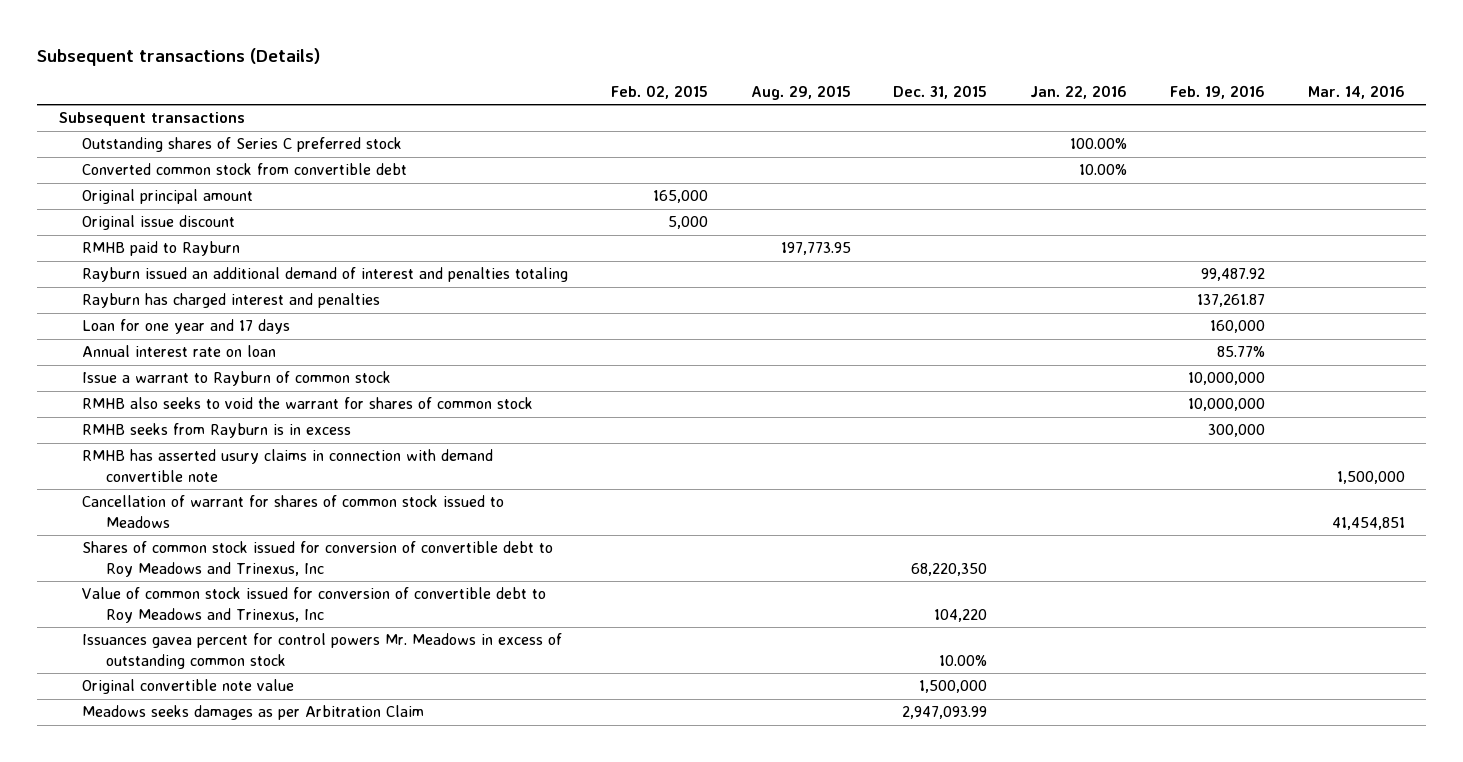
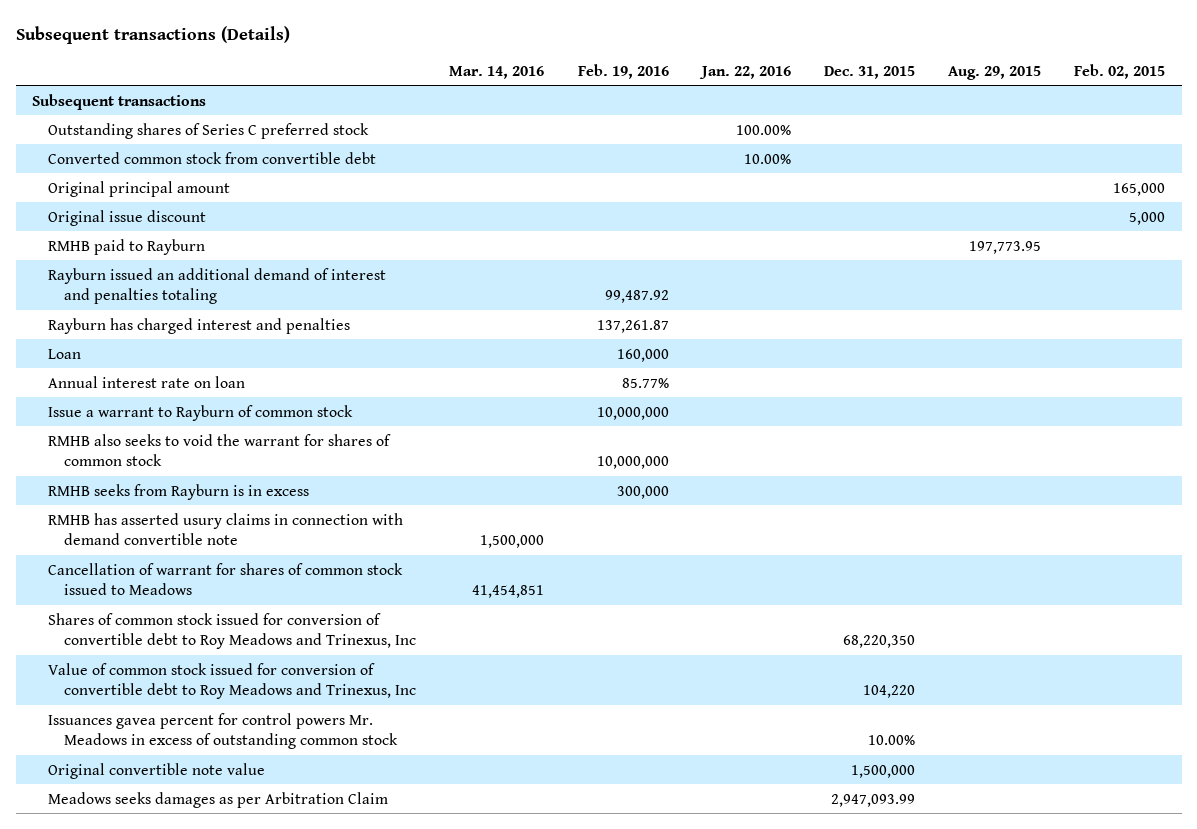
- | Feb. 02, 2015 | Aug. 29, 2015 | Dec. 31, 2015 | Jan. 22, 2016 | Feb. 19, 2016 | Mar. 14, 2016
+ | Mar. 14, 2016 | Feb. 19, 2016 | Jan. 22, 2016 | Dec. 31, 2015 | Aug. 29, 2015 | Feb. 02, 2015
- Loan for one year and 17 days | | | | | 160,000 |
+ Loan | | 160,000 | | | |

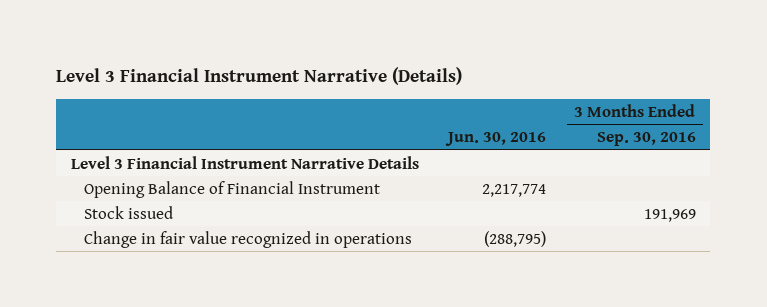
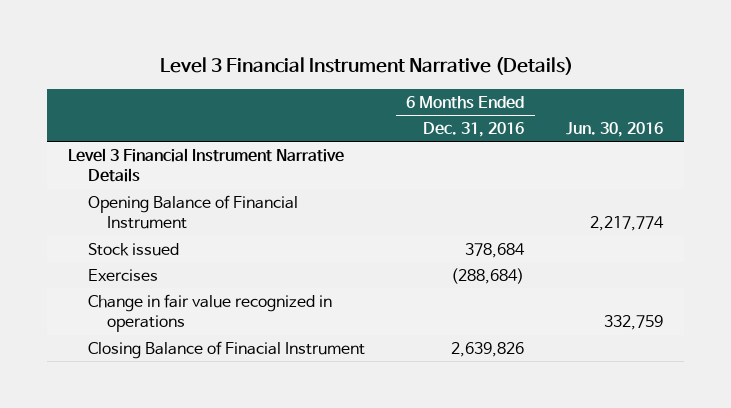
- | Jun. 30, 2016 | 3 Months Ended Sep. 30, 2016
+ | 6 Months Ended Dec. 31, 2016 | Jun. 30, 2016
- Change in fair value recognized in operations | (288,795) |
+ Exercises | (288,684) |
+ Change in fair value recognized in operations | | 332,759
+ Closing Balance of Finacial Instrument | 2,639,826 |

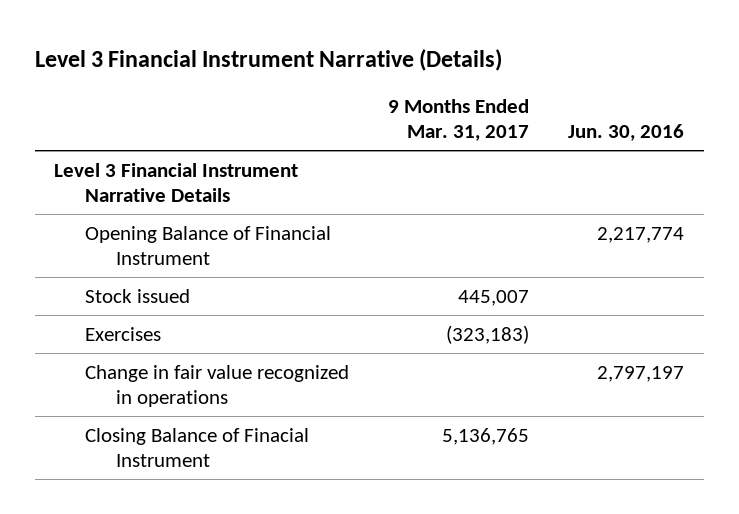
- | 6 Months Ended Dec. 31, 2016 | Jun. 30, 2016
+ | 9 Months Ended Mar. 31, 2017 | Jun. 30, 2016
- Change in fair value recognized in operations | | 332,759
+ Change in fair value recognized in operations | | 2,797,197

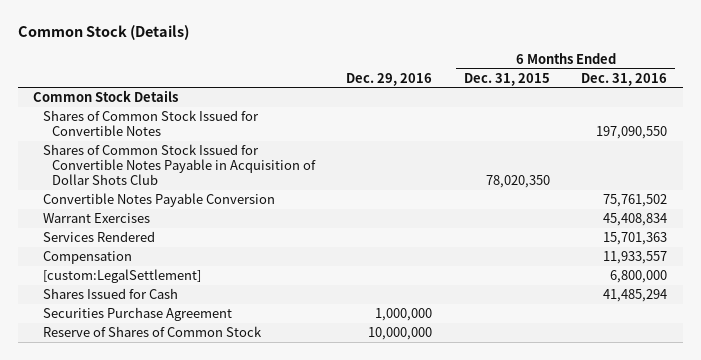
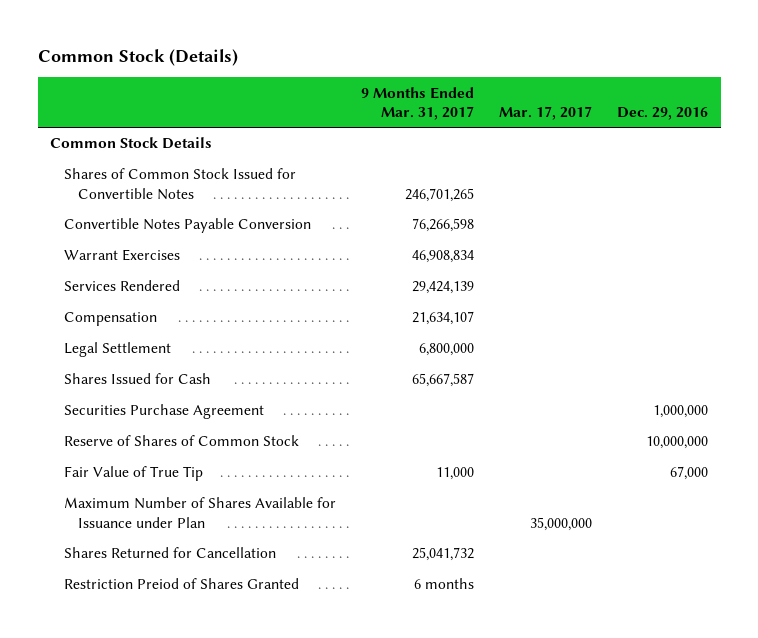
- | Dec. 29, 2016 | 6 Months Ended Dec. 31, 2015 | 6 Months Ended Dec. 31, 2016
+ | 9 Months Ended Mar. 31, 2017 | Mar. 17, 2017 | Dec. 29, 2016
- Shares of Common Stock Issued for Convertible Notes Payable in Acquisition of Dollar Shots Club | | 78,020,350 |
- [custom:LegalSettlement] | | | 6,800,000
+ Legal Settlement | 6,800,000 | |
+ Fair Value of True Tip | 11,000 | | 67,000
+ Maximum Number of Shares Available for Issuance under Plan | | 35,000,000 |
+ Shares Returned for Cancellation | 25,041,732 | |
+ Restriction Preiod of Shares Granted | 6 months | |

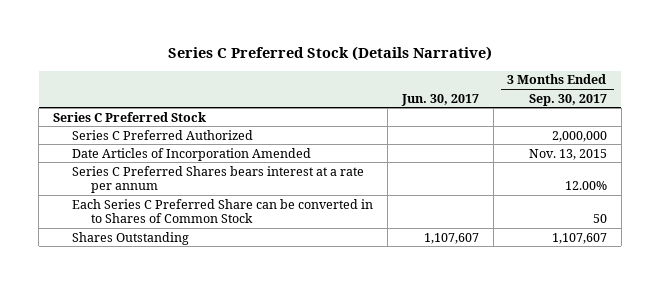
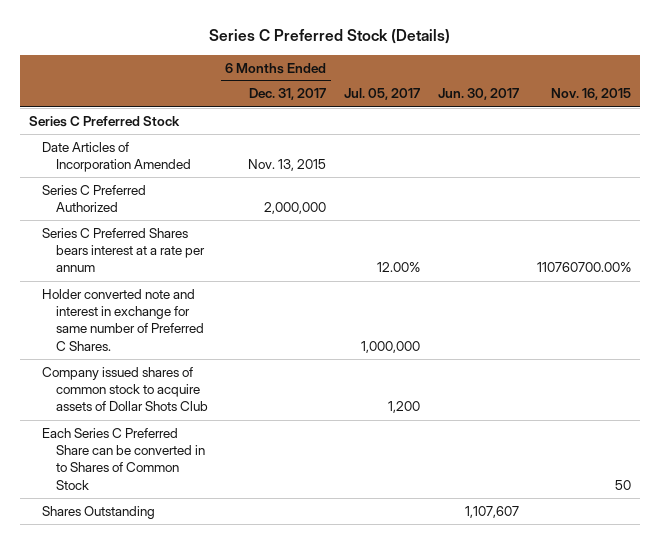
- Series C Preferred Stock (Details Narrative)
+ Series C Preferred Stock (Details)
- | Jun. 30, 2017 | 3 Months Ended Sep. 30, 2017
+ | 6 Months Ended Dec. 31, 2017 | Jul. 05, 2017 | Jun. 30, 2017 | Nov. 16, 2015
moved down: Series C Preferred Authorized | 2,000,000 | | |
+ Holder converted note and interest in exchange for same number of Preferred C Shares. | | 1,000,000 | |
+ Company issued shares of common stock to acquire assets of Dollar Shots Club | | 1,200 | |

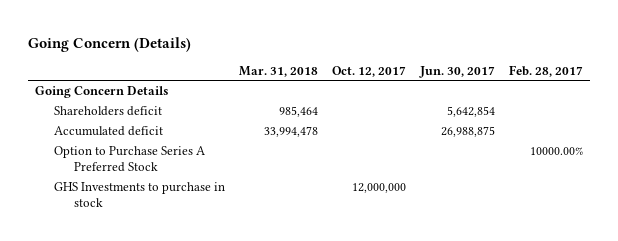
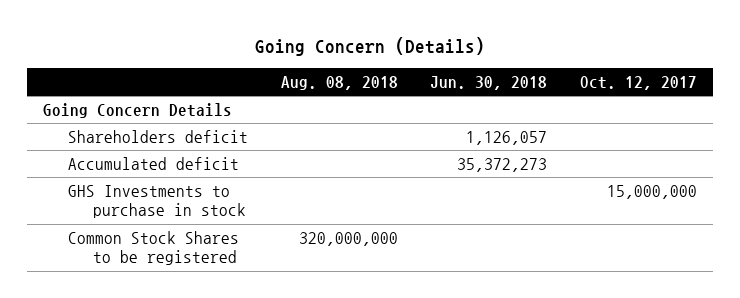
- | Mar. 31, 2018 | Oct. 12, 2017 | Jun. 30, 2017 | Feb. 28, 2017
+ | Aug. 08, 2018 | Jun. 30, 2018 | Oct. 12, 2017
- Option to Purchase Series A Preferred Stock | | | | 10000.00%
- GHS Investments to purchase in stock | | 12,000,000 | |
+ GHS Investments to purchase in stock | | | 15,000,000
+ Common Stock Shares to be registered | 320,000,000 | |

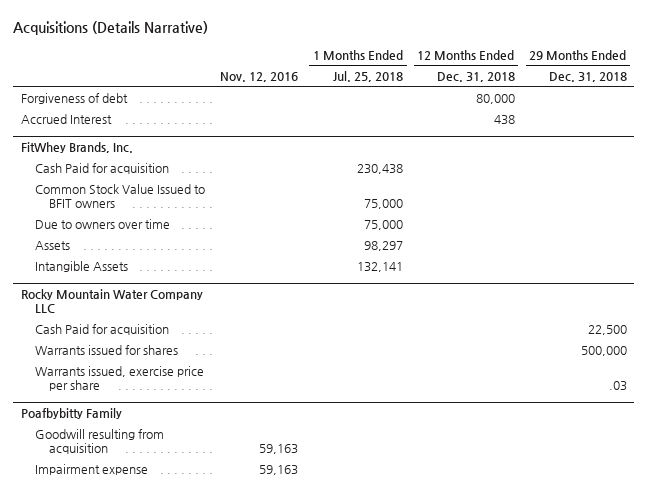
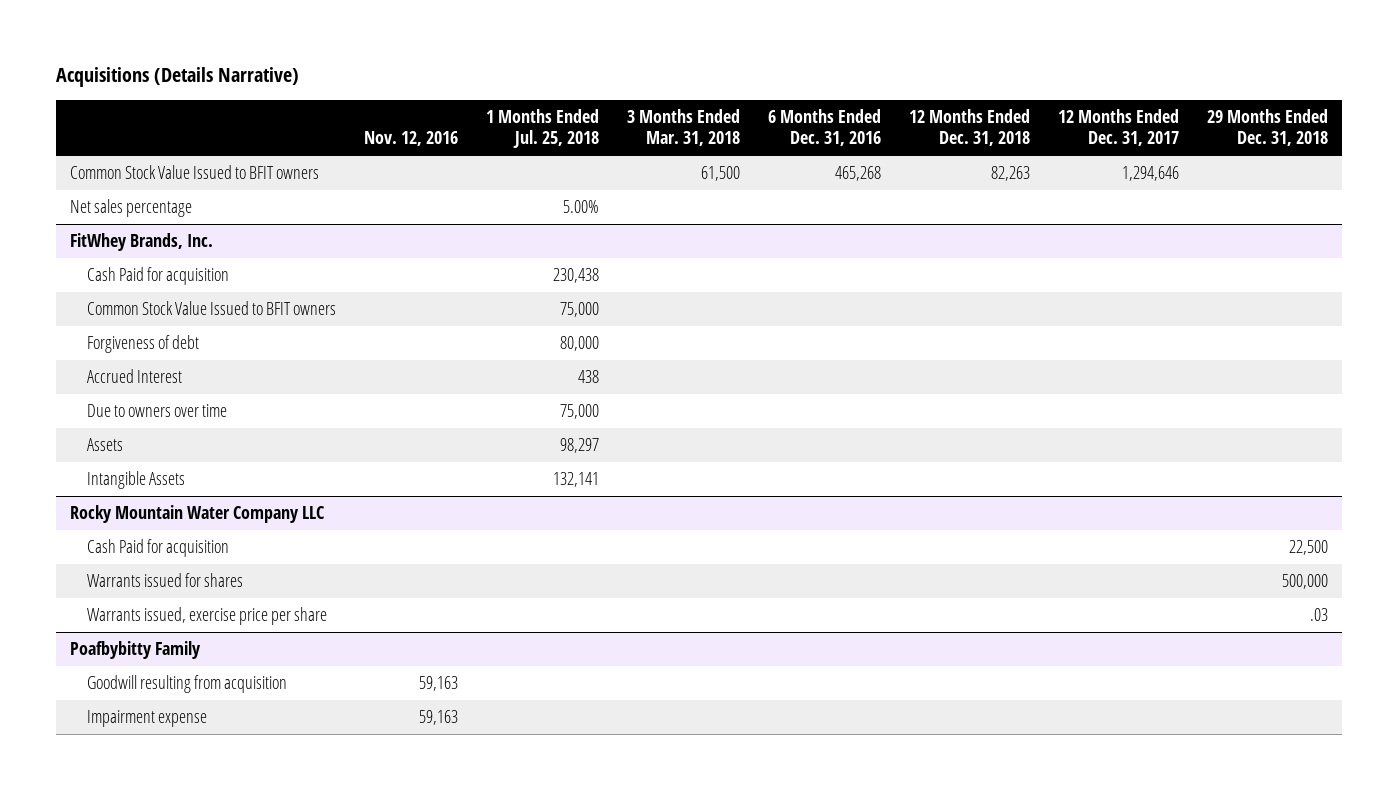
- | Nov. 12, 2016 | 1 Months Ended Jul. 25, 2018 | 12 Months Ended Dec. 31, 2018 | 29 Months Ended Dec. 31, 2018
+ | Nov. 12, 2016 | 1 Months Ended Jul. 25, 2018 | 3 Months Ended Mar. 31, 2018 | 6 Months Ended Dec. 31, 2016 | 12 Months Ended Dec. 31, 2018 | 12 Months Ended Dec. 31, 2017 | 29 Months Ended Dec. 31, 2018
- Forgiveness of debt | | | 80,000 |
- Accrued Interest | | | 438 |
+ Common Stock Value Issued to BFIT owners | | | 61,500 | 465,268 | 82,263 | 1,294,646 |
+ Net sales percentage | | 5.00% | | | | |
@ FitWhey Brands, Inc.
+ Forgiveness of debt | | 80,000 | | | | |
+ Accrued Interest | | 438 | | | | |

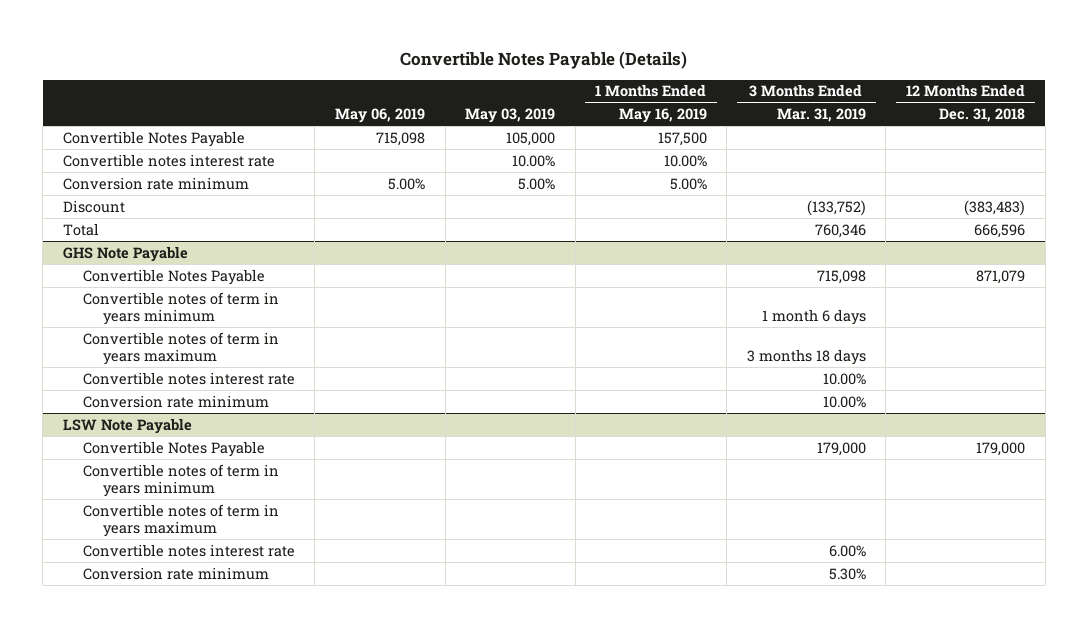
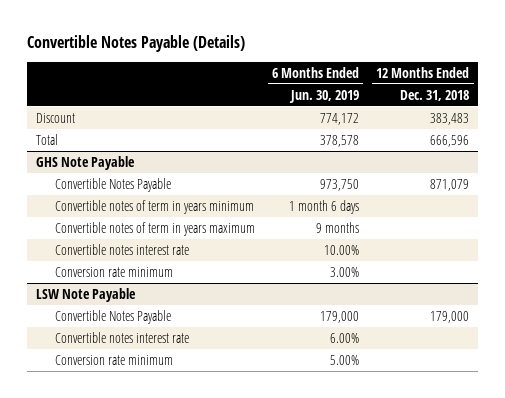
- | May 06, 2019 | May 03, 2019 | 1 Months Ended May 16, 2019 | 3 Months Ended Mar. 31, 2019 | 12 Months Ended Dec. 31, 2018
+ | 6 Months Ended Jun. 30, 2019 | 12 Months Ended Dec. 31, 2018
- Convertible Notes Payable | 715,098 | 105,000 | 157,500 | |
- Convertible notes interest rate | | 10.00% | 10.00% | |
- Conversion rate minimum | 5.00% | 5.00% | 5.00% | |
- Discount | | | | (133,752) | (383,483)
+ Discount | 774,172 | 383,483
@ LSW Note Payable
- Convertible notes of term in years minimum
- Convertible notes of term in years maximum

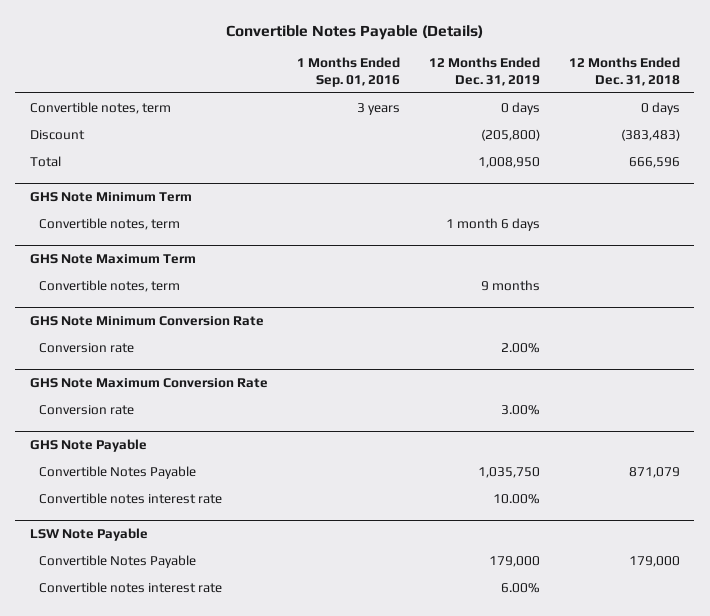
- | 6 Months Ended Jun. 30, 2019 | 12 Months Ended Dec. 31, 2018
+ | 1 Months Ended Sep. 01, 2016 | 12 Months Ended Dec. 31, 2019 | 12 Months Ended Dec. 31, 2018
- Discount | 774,172 | 383,483
+ Convertible notes, term | 3 years | 0 days | 0 days
+ Discount | | (205,800) | (383,483)
+ GHS Note Minimum Term
+ Convertible notes, term | | 1 month 6 days |
+ GHS Note Maximum Term
+ Convertible notes, term | | 9 months |
+ GHS Note Minimum Conversion Rate
+ Conversion rate | | 2.00% |
+ GHS Note Maximum Conversion Rate
+ Conversion rate | | 3.00% |
@ GHS Note Payable
- Convertible notes of term in years minimum | 1 month 6 days |
- Convertible notes of term in years maximum | 9 months |
- Conversion rate minimum | 3.00% |
@ LSW Note Payable
- Conversion rate minimum | 5.00% |

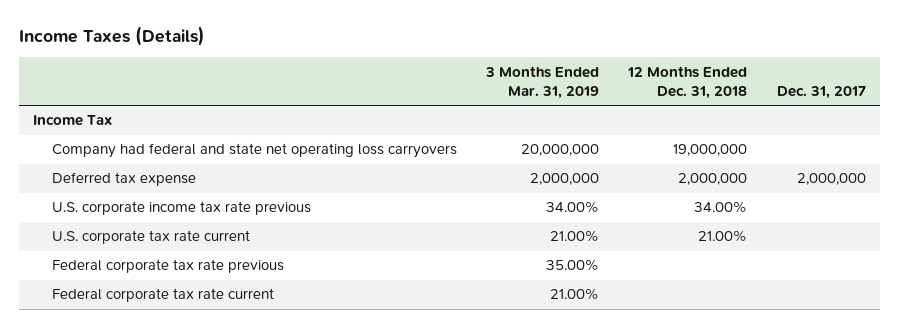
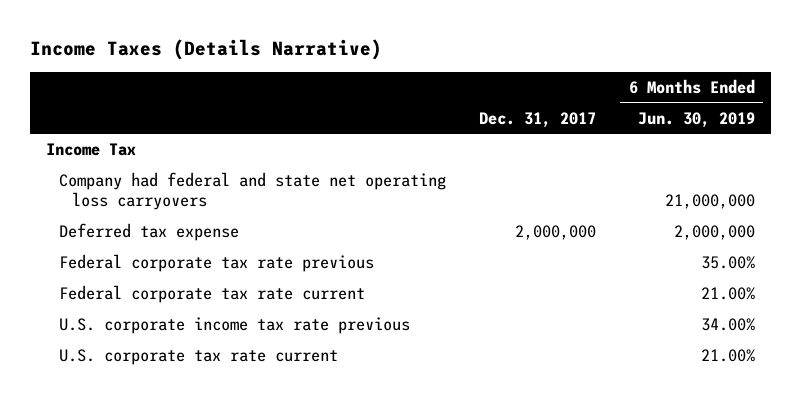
- Income Taxes (Details)
+ Income Taxes (Details Narrative)
- | 3 Months Ended Mar. 31, 2019 | 12 Months Ended Dec. 31, 2018 | Dec. 31, 2017
+ | Dec. 31, 2017 | 6 Months Ended Jun. 30, 2019
moved down: U.S. corporate income tax rate previous | | 34.00%
moved down: U.S. corporate tax rate current | | 21.00%

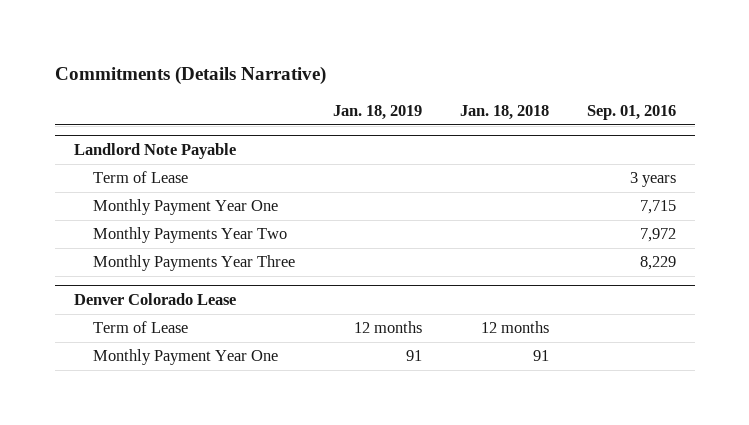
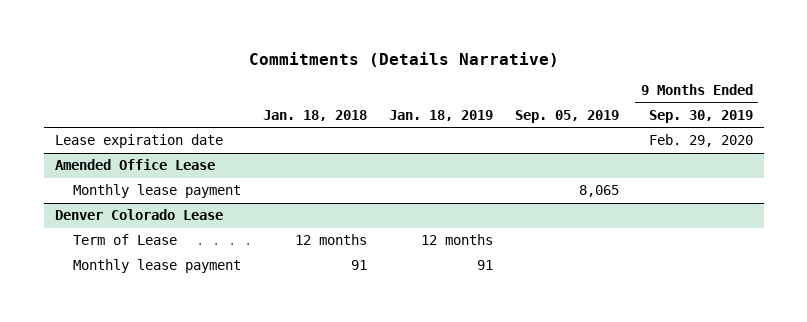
- | Jan. 18, 2019 | Jan. 18, 2018 | Sep. 01, 2016
+ | Jan. 18, 2018 | Jan. 18, 2019 | Sep. 05, 2019 | 9 Months Ended Sep. 30, 2019
- Landlord Note Payable
- Term of Lease | | | 3 years
- Monthly Payment Year One | | | 7,715
- Monthly Payments Year Two | | | 7,972
- Monthly Payments Year Three | | | 8,229
+ Lease expiration date | | | | Feb. 29, 2020
+ Amended Office Lease
+ Monthly lease payment | | | 8,065 |
@ Denver Colorado Lease
- Monthly Payment Year One | 91 | 91 |
+ Monthly lease payment | 91 | 91 | |

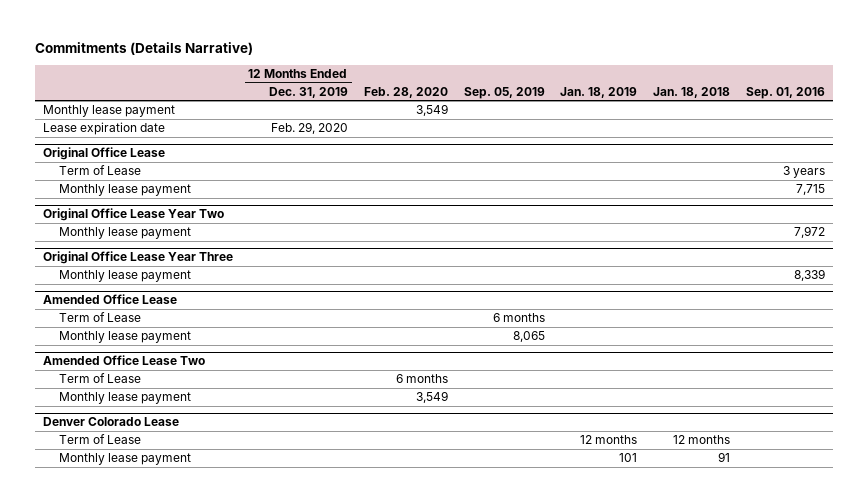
- | Jan. 18, 2018 | Jan. 18, 2019 | Sep. 05, 2019 | 9 Months Ended Sep. 30, 2019
+ | 12 Months Ended Dec. 31, 2019 | Feb. 28, 2020 | Sep. 05, 2019 | Jan. 18, 2019 | Jan. 18, 2018 | Sep. 01, 2016
+ Monthly lease payment | | 3,549 | | | |
+ Original Office Lease
+ Term of Lease | | | | | | 3 years
+ Monthly lease payment | | | | | | 7,715
+ Original Office Lease Year Two
+ Monthly lease payment | | | | | | 7,972
+ Original Office Lease Year Three
+ Monthly lease payment | | | | | | 8,339
@ Amended Office Lease
+ Term of Lease | | | 6 months | | |
+ Amended Office Lease Two
+ Term of Lease | | 6 months | | | |
+ Monthly lease payment | | 3,549 | | | |
@ Denver Colorado Lease
- Monthly lease payment | 91 | 91 | |
+ Monthly lease payment | | | | 101 | 91 |

